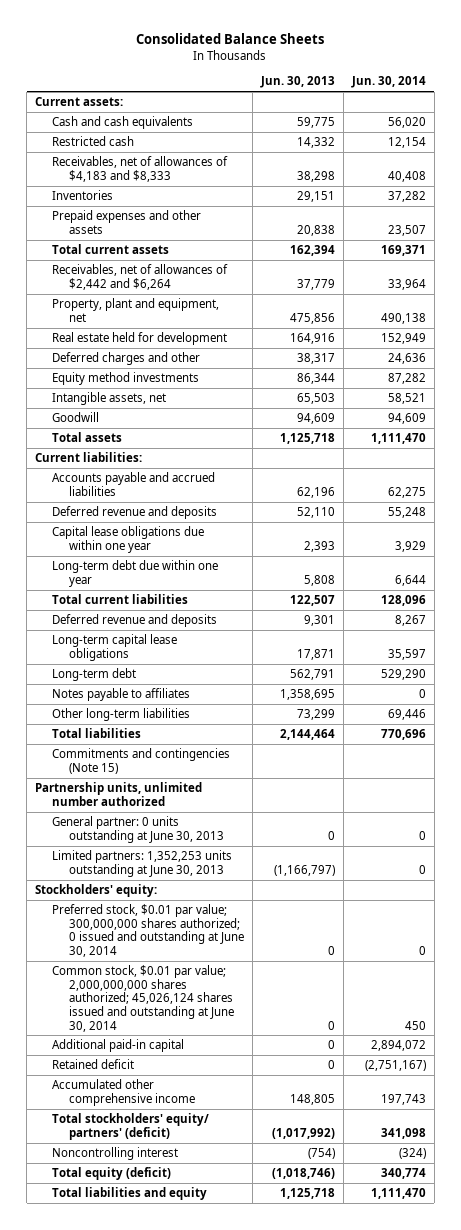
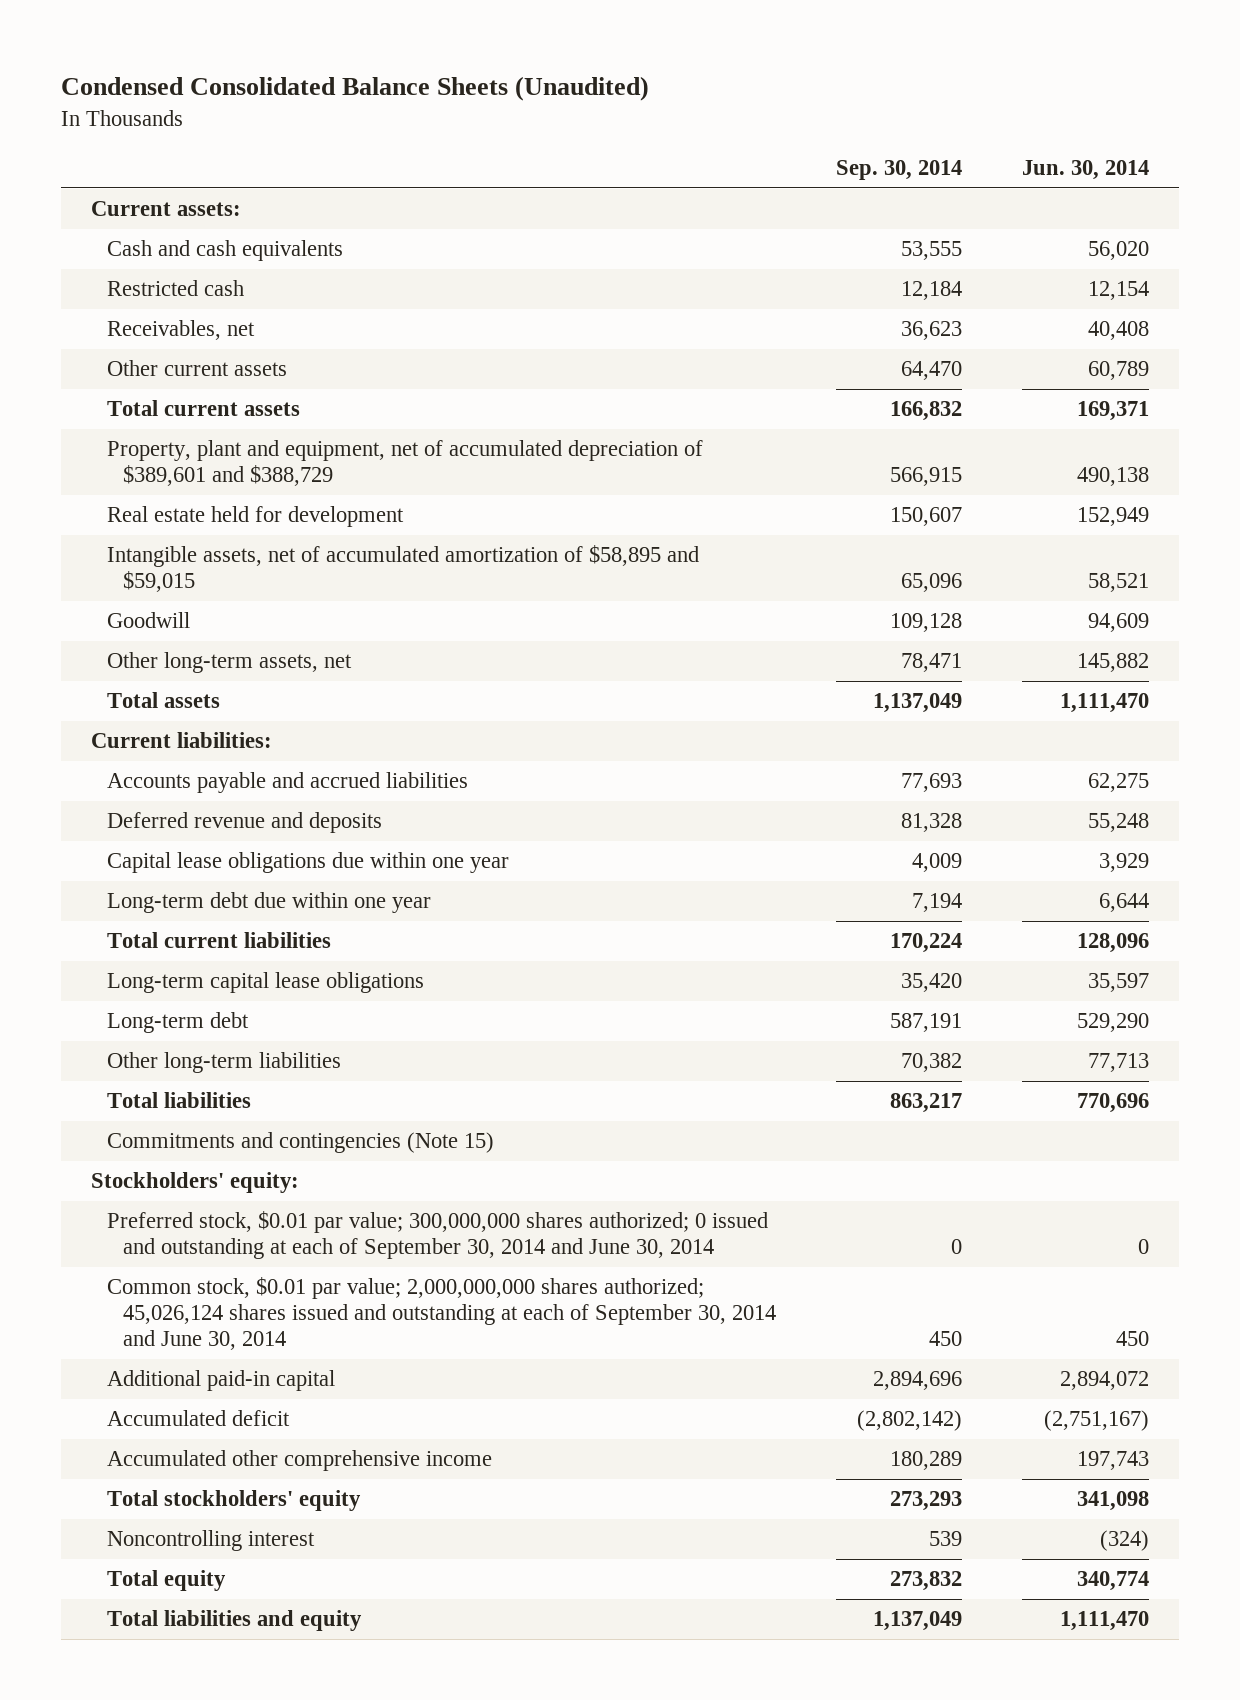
- Consolidated Balance Sheets
+ Condensed Consolidated Balance Sheets (Unaudited)
- | Jun. 30, 2013 | Jun. 30, 2014
+ | Sep. 30, 2014 | Jun. 30, 2014
- Receivables, net of allowances of $4,183 and $8,333 | 38,298 | 40,408
- Inventories | 29,151 | 37,282
- Prepaid expenses and other assets | 20,838 | 23,507
+ Receivables, net | 36,623 | 40,408
+ Other current assets | 64,470 | 60,789
- Receivables, net of allowances of $2,442 and $6,264 | 37,779 | 33,964
- Property, plant and equipment, net | 475,856 | 490,138
+ Property, plant and equipment, net of accumulated depreciation of $389,601 and $388,729 | 566,915 | 490,138
- Deferred charges and other | 38,317 | 24,636
- Equity method investments | 86,344 | 87,282
- Intangible assets, net | 65,503 | 58,521
+ Intangible assets, net of accumulated amortization of $58,895 and $59,015 | 65,096 | 58,521
+ Other long-term assets, net | 78,471 | 145,882
- Deferred revenue and deposits | 9,301 | 8,267
- Notes payable to affiliates | 1,358,695 | 0
- Other long-term liabilities | 73,299 | 69,446
+ Other long-term liabilities | 70,382 | 77,713
- Partnership units, unlimited number authorized
- General partner: 0 units outstanding at June 30, 2013 | 0 | 0
- Limited partners: 1,352,253 units outstanding at June 30, 2013 | (1,166,797) | 0
- Preferred stock, $0.01 par value; 300,000,000 shares authorized; 0 issued and outstanding at June 30, 2014 | 0 | 0
- Common stock, $0.01 par value; 2,000,000,000 shares authorized; 45,026,124 shares issued and outstanding at June 30, 2014 | 0 | 450
+ Preferred stock, $0.01 par value; 300,000,000 shares authorized; 0 issued and outstanding at each of September 30, 2014 and June 30, 2014 | 0 | 0
+ Common stock, $0.01 par value; 2,000,000,000 shares authorized; 45,026,124 shares issued and outstanding at each of September 30, 2014 and June 30, 2014 | 450 | 450
- Retained deficit | 0 | (2,751,167)
+ Accumulated deficit | (2,802,142) | (2,751,167)
- Total stockholders' equity/ partners' (deficit) | (1,017,992) | 341,098
+ Total stockholders' equity | 273,293 | 341,098
- Total equity (deficit) | (1,018,746) | 340,774
+ Total equity | 273,832 | 340,774

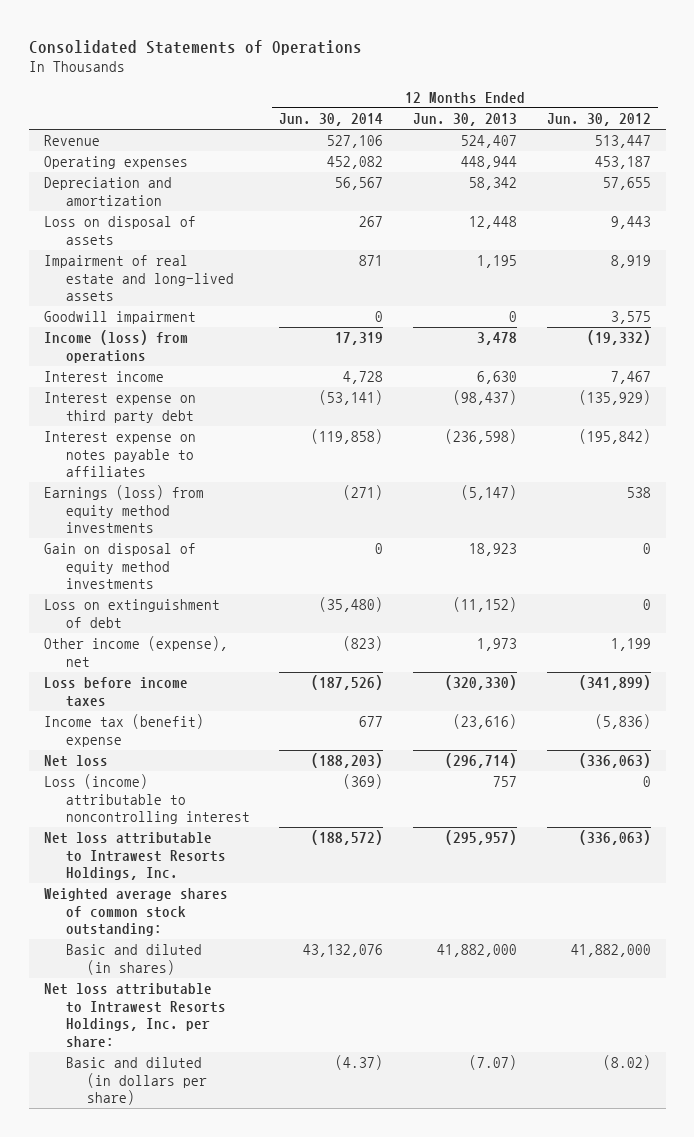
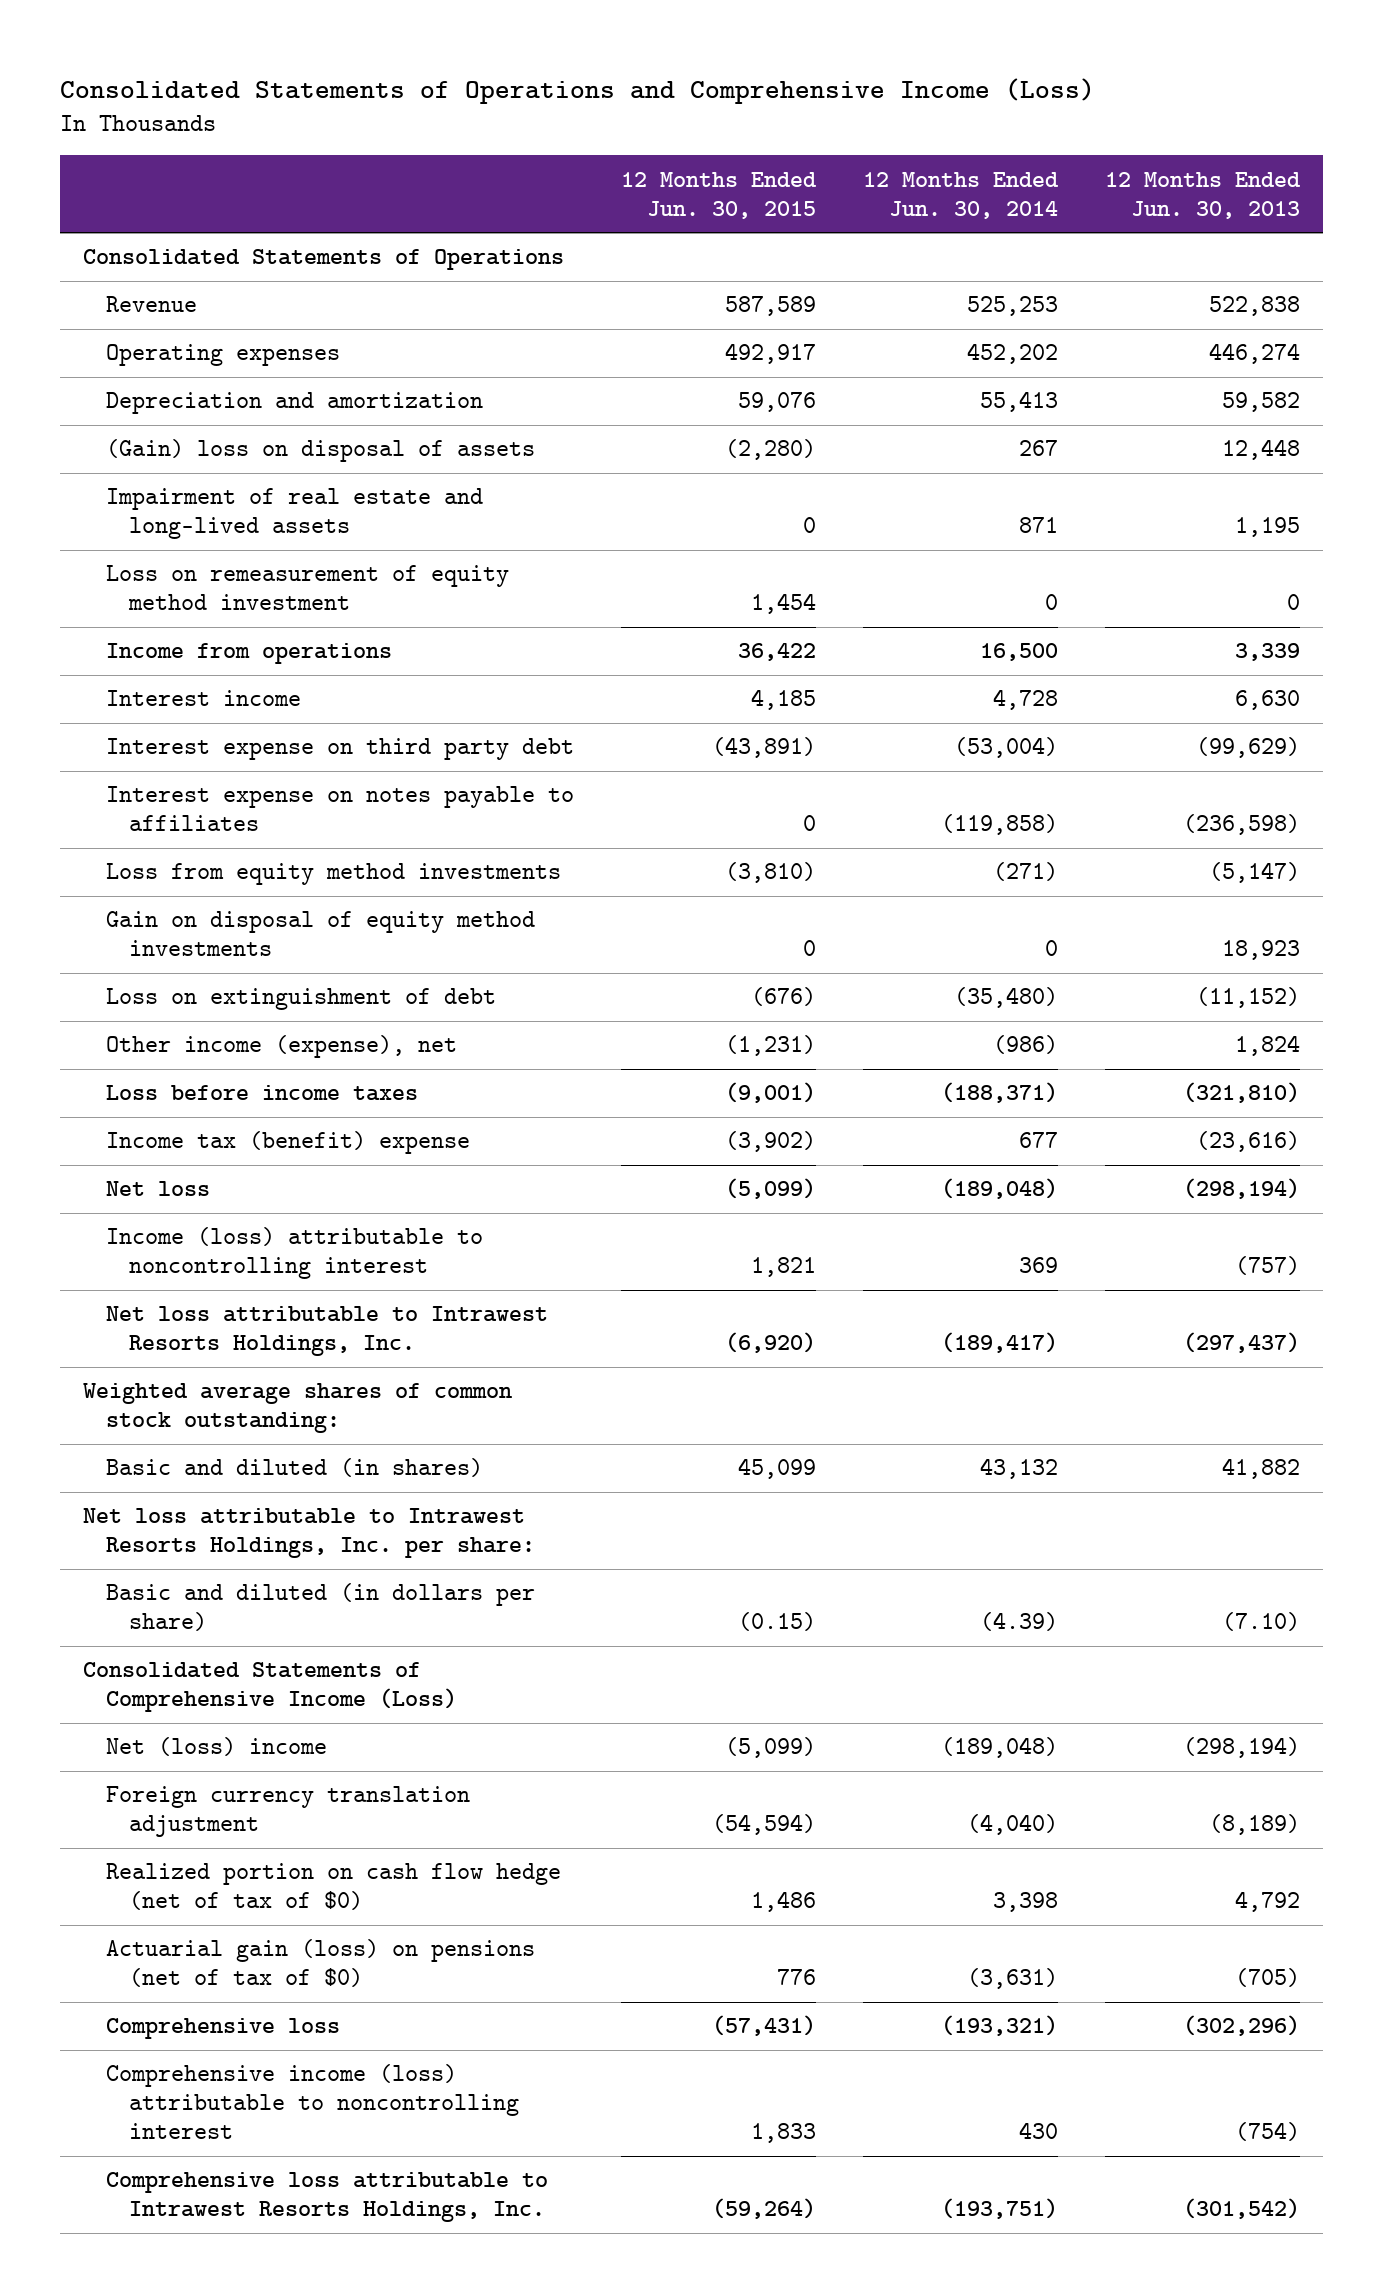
- Consolidated Statements of Operations
+ Consolidated Statements of Operations and Comprehensive Income (Loss)
- | 12 Months Ended Jun. 30, 2014 | 12 Months Ended Jun. 30, 2013 | 12 Months Ended Jun. 30, 2012
+ | 12 Months Ended Jun. 30, 2015 | 12 Months Ended Jun. 30, 2014 | 12 Months Ended Jun. 30, 2013
- Revenue | 527,106 | 524,407 | 513,447
- Operating expenses | 452,082 | 448,944 | 453,187
- Depreciation and amortization | 56,567 | 58,342 | 57,655
- Loss on disposal of assets | 267 | 12,448 | 9,443
+ Consolidated Statements of Operations
+ Revenue | 587,589 | 525,253 | 522,838
+ Operating expenses | 492,917 | 452,202 | 446,274
+ Depreciation and amortization | 59,076 | 55,413 | 59,582
+ (Gain) loss on disposal of assets | (2,280) | 267 | 12,448
- Goodwill impairment | 0 | 0 | 3,575
- Income (loss) from operations | 17,319 | 3,478 | (19,332)
+ Loss on remeasurement of equity method investment | 1,454 | 0 | 0
+ Income from operations | 36,422 | 16,500 | 3,339
- Interest expense on third party debt | (53,141) | (98,437) | (135,929)
+ Interest expense on third party debt | (43,891) | (53,004) | (99,629)
- Earnings (loss) from equity method investments | (271) | (5,147) | 538
+ Loss from equity method investments | (3,810) | (271) | (5,147)
- Other income (expense), net | (823) | 1,973 | 1,199
- Loss before income taxes | (187,526) | (320,330) | (341,899)
+ Other income (expense), net | (1,231) | (986) | 1,824
+ Loss before income taxes | (9,001) | (188,371) | (321,810)
- Net loss | (188,203) | (296,714) | (336,063)
- Loss (income) attributable to noncontrolling interest | (369) | 757 | 0
- Net loss attributable to Intrawest Resorts Holdings, Inc. | (188,572) | (295,957) | (336,063)
+ Net loss | (5,099) | (189,048) | (298,194)
+ Income (loss) attributable to noncontrolling interest | 1,821 | 369 | (757)
+ Net loss attributable to Intrawest Resorts Holdings, Inc. | (6,920) | (189,417) | (297,437)
- Basic and diluted (in shares) | 43,132,076 | 41,882,000 | 41,882,000
+ Basic and diluted (in shares) | 45,099 | 43,132 | 41,882
- Basic and diluted (in dollars per share) | (4.37) | (7.07) | (8.02)
+ Basic and diluted (in dollars per share) | (0.15) | (4.39) | (7.10)
+ Consolidated Statements of Comprehensive Income (Loss)
+ Net (loss) income | (5,099) | (189,048) | (298,194)
+ Foreign currency translation adjustment | (54,594) | (4,040) | (8,189)
+ Realized portion on cash flow hedge (net of tax of $0) | 1,486 | 3,398 | 4,792
+ Actuarial gain (loss) on pensions (net of tax of $0) | 776 | (3,631) | (705)
+ Comprehensive loss | (57,431) | (193,321) | (302,296)
+ Comprehensive income (loss) attributable to noncontrolling interest | 1,833 | 430 | (754)
+ Comprehensive loss attributable to Intrawest Resorts Holdings, Inc. | (59,264) | (193,751) | (301,542)

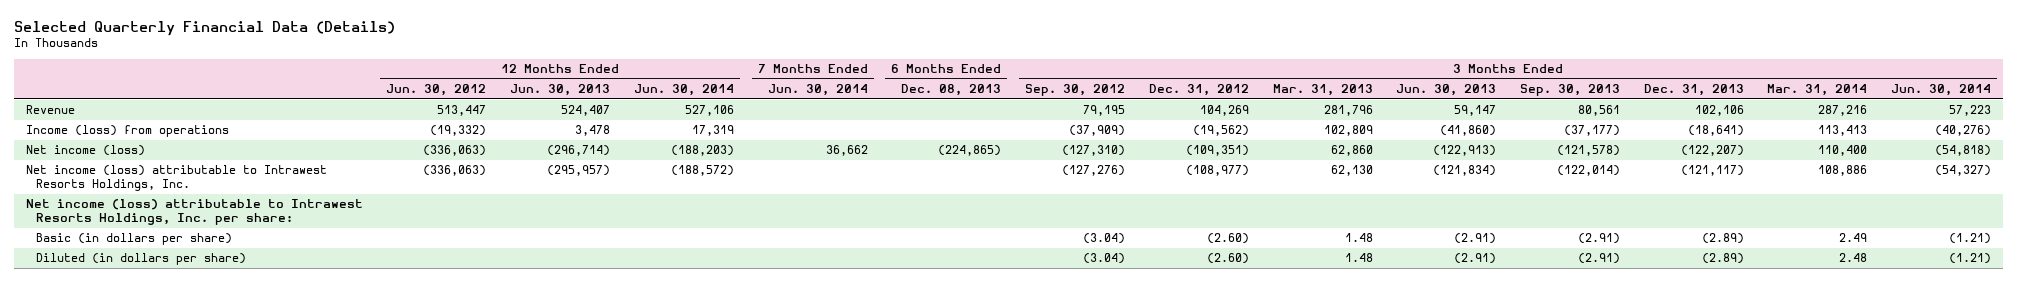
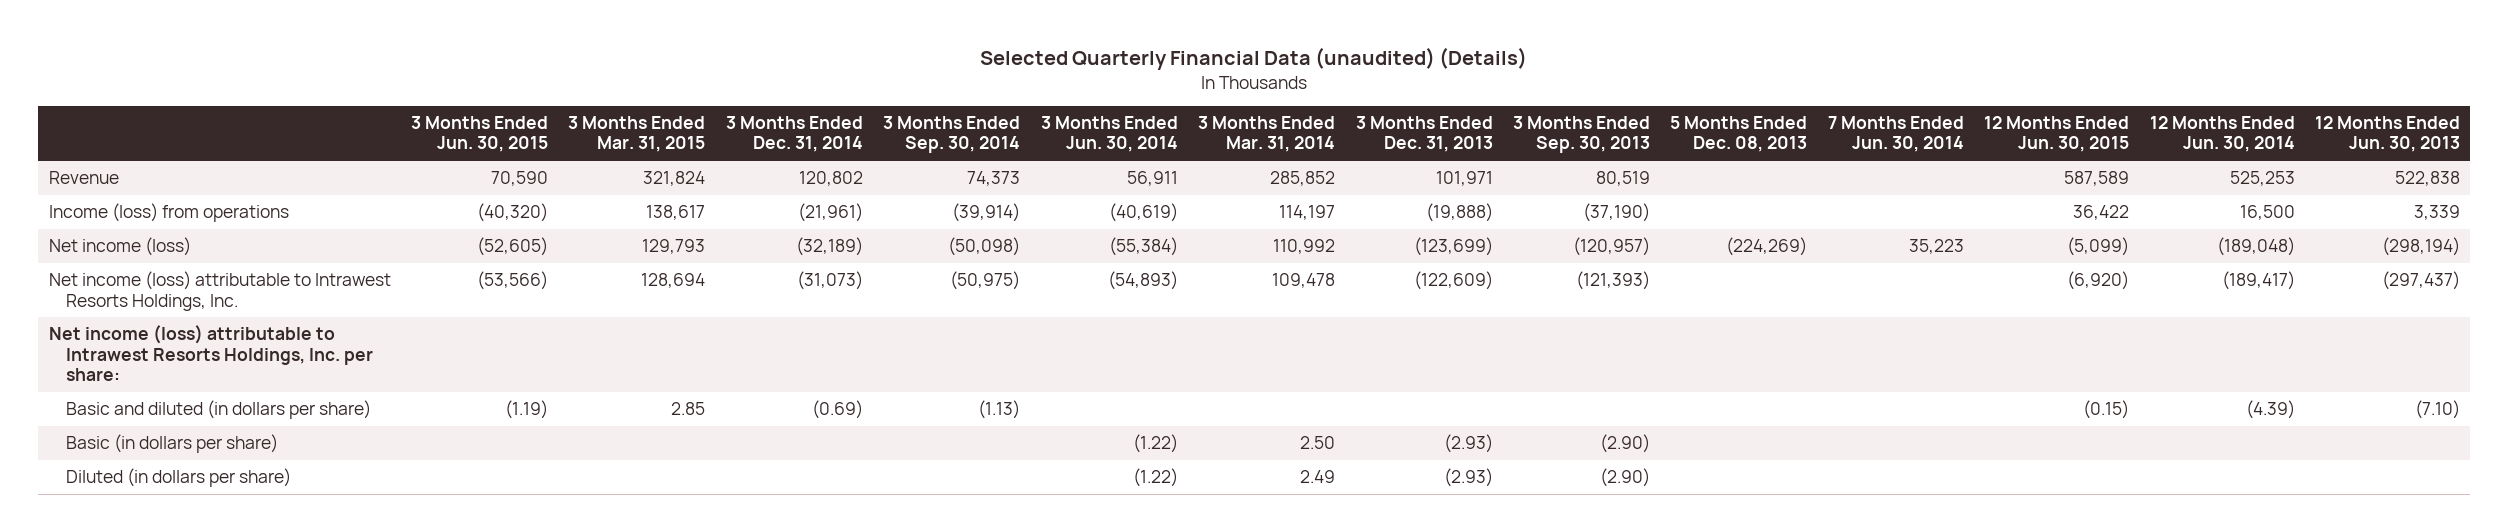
- Selected Quarterly Financial Data (Details)
+ Selected Quarterly Financial Data (unaudited) (Details)
- | 12 Months Ended Jun. 30, 2012 | 12 Months Ended Jun. 30, 2013 | 12 Months Ended Jun. 30, 2014 | 7 Months Ended Jun. 30, 2014 | 6 Months Ended Dec. 08, 2013 | 3 Months Ended Sep. 30, 2012 | 3 Months Ended Dec. 31, 2012 | 3 Months Ended Mar. 31, 2013 | 3 Months Ended Jun. 30, 2013 | 3 Months Ended Sep. 30, 2013 | 3 Months Ended Dec. 31, 2013 | 3 Months Ended Mar. 31, 2014 | 3 Months Ended Jun. 30, 2014
+ | 3 Months Ended Jun. 30, 2015 | 3 Months Ended Mar. 31, 2015 | 3 Months Ended Dec. 31, 2014 | 3 Months Ended Sep. 30, 2014 | 3 Months Ended Jun. 30, 2014 | 3 Months Ended Mar. 31, 2014 | 3 Months Ended Dec. 31, 2013 | 3 Months Ended Sep. 30, 2013 | 5 Months Ended Dec. 08, 2013 | 7 Months Ended Jun. 30, 2014 | 12 Months Ended Jun. 30, 2015 | 12 Months Ended Jun. 30, 2014 | 12 Months Ended Jun. 30, 2013
- Revenue | 513,447 | 524,407 | 527,106 | | | 79,195 | 104,269 | 281,796 | 59,147 | 80,561 | 102,106 | 287,216 | 57,223
- Income (loss) from operations | (19,332) | 3,478 | 17,319 | | | (37,909) | (19,562) | 102,809 | (41,860) | (37,177) | (18,641) | 113,413 | (40,276)
- Net income (loss) | (336,063) | (296,714) | (188,203) | 36,662 | (224,865) | (127,310) | (109,351) | 62,860 | (122,913) | (121,578) | (122,207) | 110,400 | (54,818)
- Net income (loss) attributable to Intrawest Resorts Holdings, Inc. | (336,063) | (295,957) | (188,572) | | | (127,276) | (108,977) | 62,130 | (121,834) | (122,014) | (121,117) | 108,886 | (54,327)
+ Revenue | 70,590 | 321,824 | 120,802 | 74,373 | 56,911 | 285,852 | 101,971 | 80,519 | | | 587,589 | 525,253 | 522,838
+ Income (loss) from operations | (40,320) | 138,617 | (21,961) | (39,914) | (40,619) | 114,197 | (19,888) | (37,190) | | | 36,422 | 16,500 | 3,339
+ Net income (loss) | (52,605) | 129,793 | (32,189) | (50,098) | (55,384) | 110,992 | (123,699) | (120,957) | (224,269) | 35,223 | (5,099) | (189,048) | (298,194)
+ Net income (loss) attributable to Intrawest Resorts Holdings, Inc. | (53,566) | 128,694 | (31,073) | (50,975) | (54,893) | 109,478 | (122,609) | (121,393) | | | (6,920) | (189,417) | (297,437)
- Basic (in dollars per share) | | | | | | (3.04) | (2.60) | 1.48 | (2.91) | (2.91) | (2.89) | 2.49 | (1.21)
- Diluted (in dollars per share) | | | | | | (3.04) | (2.60) | 1.48 | (2.91) | (2.91) | (2.89) | 2.48 | (1.21)
+ Basic and diluted (in dollars per share) | (1.19) | 2.85 | (0.69) | (1.13) | | | | | | | (0.15) | (4.39) | (7.10)
+ Basic (in dollars per share) | | | | | (1.22) | 2.50 | (2.93) | (2.90) | | | | |
+ Diluted (in dollars per share) | | | | | (1.22) | 2.49 | (2.93) | (2.90) | | | | |

